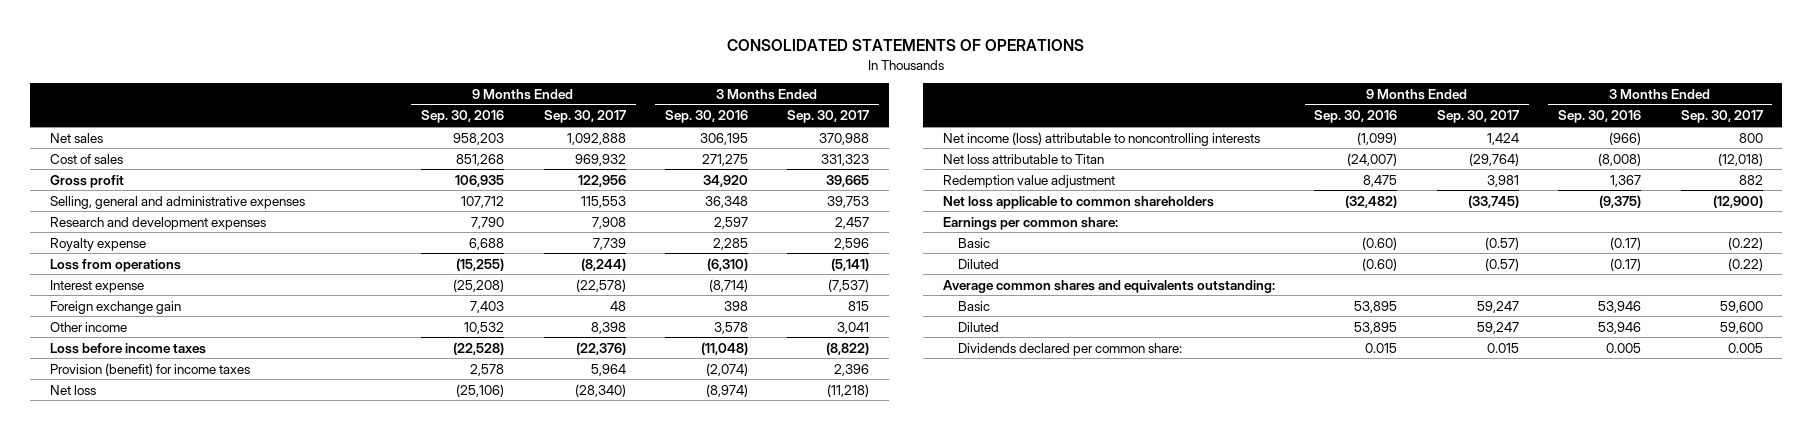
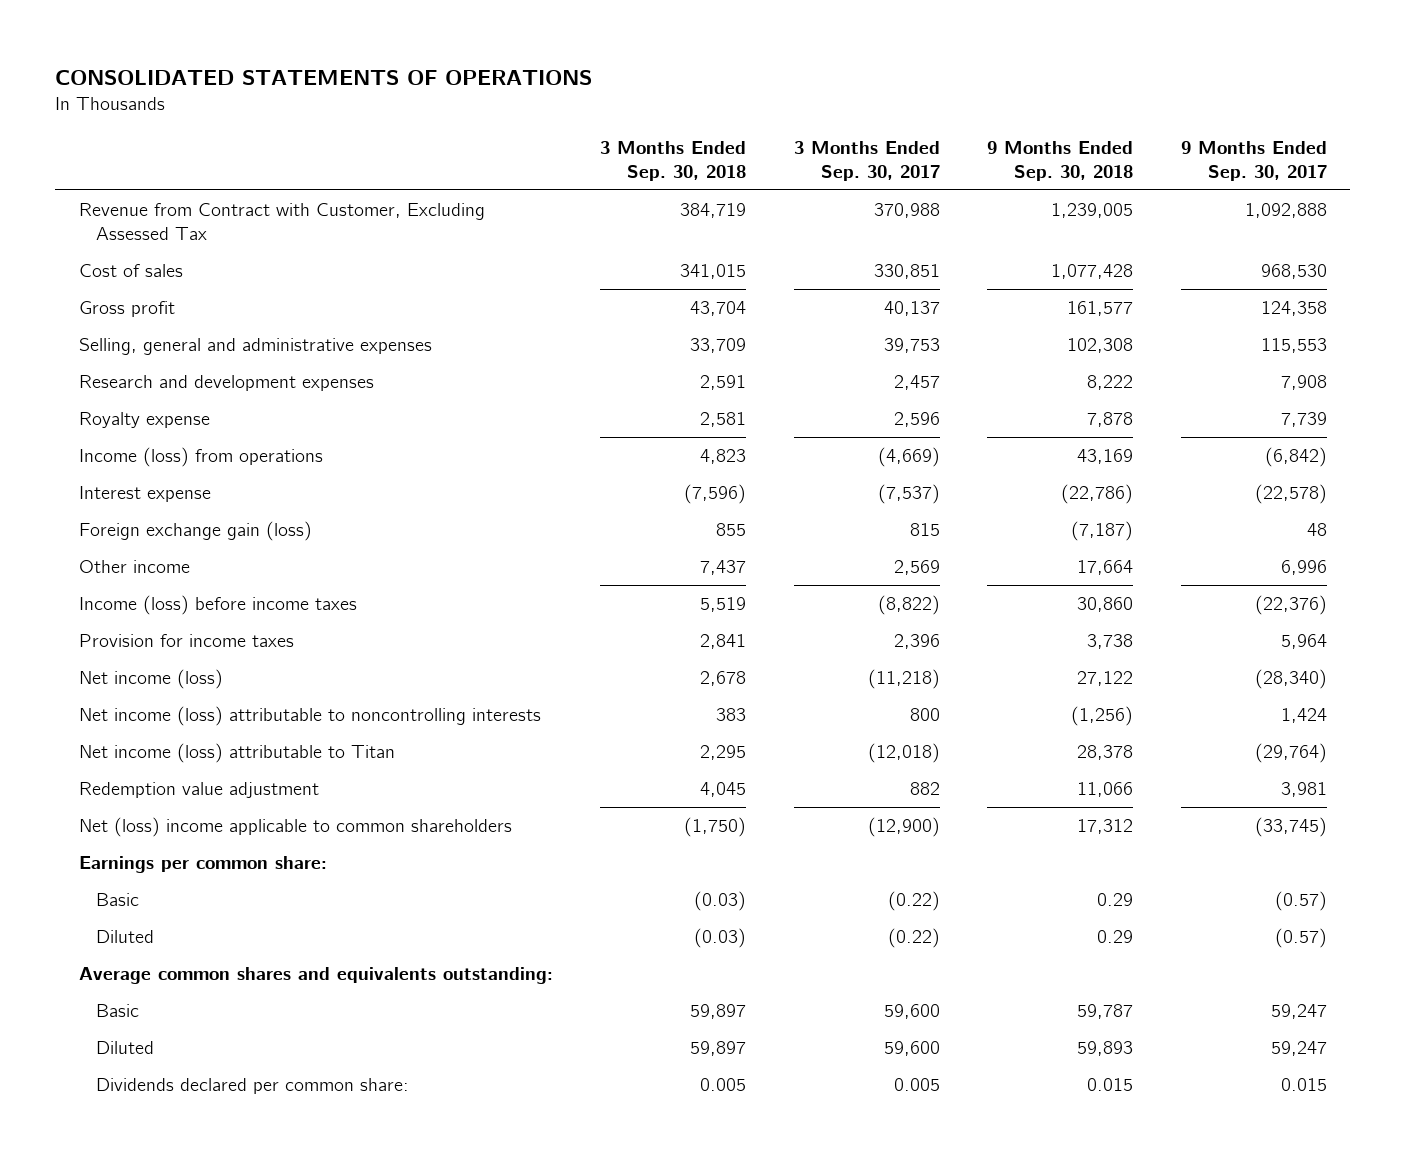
- | 9 Months Ended Sep. 30, 2016 | 9 Months Ended Sep. 30, 2017 | 3 Months Ended Sep. 30, 2016 | 3 Months Ended Sep. 30, 2017
+ | 3 Months Ended Sep. 30, 2018 | 3 Months Ended Sep. 30, 2017 | 9 Months Ended Sep. 30, 2018 | 9 Months Ended Sep. 30, 2017
- Net sales | 958,203 | 1,092,888 | 306,195 | 370,988
- Cost of sales | 851,268 | 969,932 | 271,275 | 331,323
- Gross profit | 106,935 | 122,956 | 34,920 | 39,665
+ Revenue from Contract with Customer, Excluding Assessed Tax | 384,719 | 370,988 | 1,239,005 | 1,092,888
+ Cost of sales | 341,015 | 330,851 | 1,077,428 | 968,530
+ Gross profit | 43,704 | 40,137 | 161,577 | 124,358
- Loss from operations | (15,255) | (8,244) | (6,310) | (5,141)
+ Income (loss) from operations | 4,823 | (4,669) | 43,169 | (6,842)
- Foreign exchange gain | 7,403 | 48 | 398 | 815
- Other income | 10,532 | 8,398 | 3,578 | 3,041
- Loss before income taxes | (22,528) | (22,376) | (11,048) | (8,822)
- Provision (benefit) for income taxes | 2,578 | 5,964 | (2,074) | 2,396
- Net loss | (25,106) | (28,340) | (8,974) | (11,218)
+ Foreign exchange gain (loss) | 855 | 815 | (7,187) | 48
+ Other income | 7,437 | 2,569 | 17,664 | 6,996
+ Income (loss) before income taxes | 5,519 | (8,822) | 30,860 | (22,376)
+ Provision for income taxes | 2,841 | 2,396 | 3,738 | 5,964
+ Net income (loss) | 2,678 | (11,218) | 27,122 | (28,340)
- Net loss attributable to Titan | (24,007) | (29,764) | (8,008) | (12,018)
+ Net income (loss) attributable to Titan | 2,295 | (12,018) | 28,378 | (29,764)
- Net loss applicable to common shareholders | (32,482) | (33,745) | (9,375) | (12,900)
+ Net (loss) income applicable to common shareholders | (1,750) | (12,900) | 17,312 | (33,745)

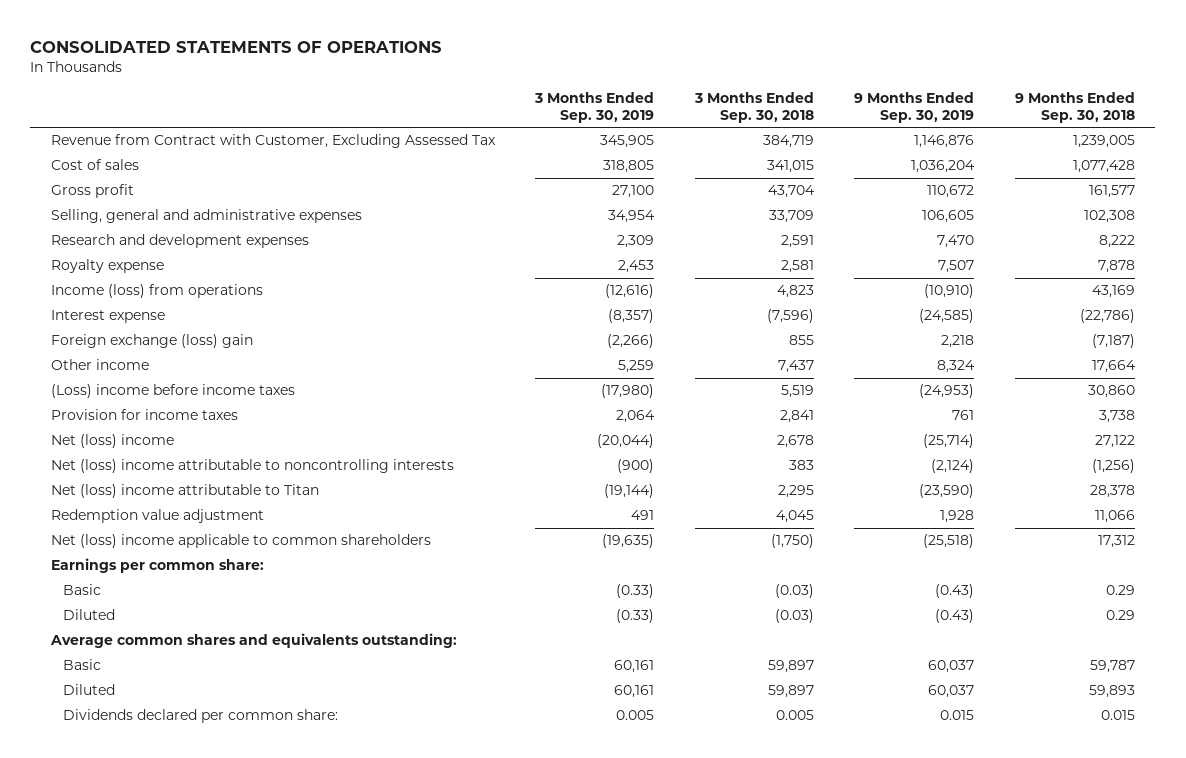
- | 3 Months Ended Sep. 30, 2018 | 3 Months Ended Sep. 30, 2017 | 9 Months Ended Sep. 30, 2018 | 9 Months Ended Sep. 30, 2017
+ | 3 Months Ended Sep. 30, 2019 | 3 Months Ended Sep. 30, 2018 | 9 Months Ended Sep. 30, 2019 | 9 Months Ended Sep. 30, 2018
- Foreign exchange gain (loss) | 855 | 815 | (7,187) | 48
+ Foreign exchange (loss) gain | (2,266) | 855 | 2,218 | (7,187)
- Income (loss) before income taxes | 5,519 | (8,822) | 30,860 | (22,376)
+ (Loss) income before income taxes | (17,980) | 5,519 | (24,953) | 30,860
- Net income (loss) | 2,678 | (11,218) | 27,122 | (28,340)
- Net income (loss) attributable to noncontrolling interests | 383 | 800 | (1,256) | 1,424
- Net income (loss) attributable to Titan | 2,295 | (12,018) | 28,378 | (29,764)
+ Net (loss) income | (20,044) | 2,678 | (25,714) | 27,122
+ Net (loss) income attributable to noncontrolling interests | (900) | 383 | (2,124) | (1,256)
+ Net (loss) income attributable to Titan | (19,144) | 2,295 | (23,590) | 28,378

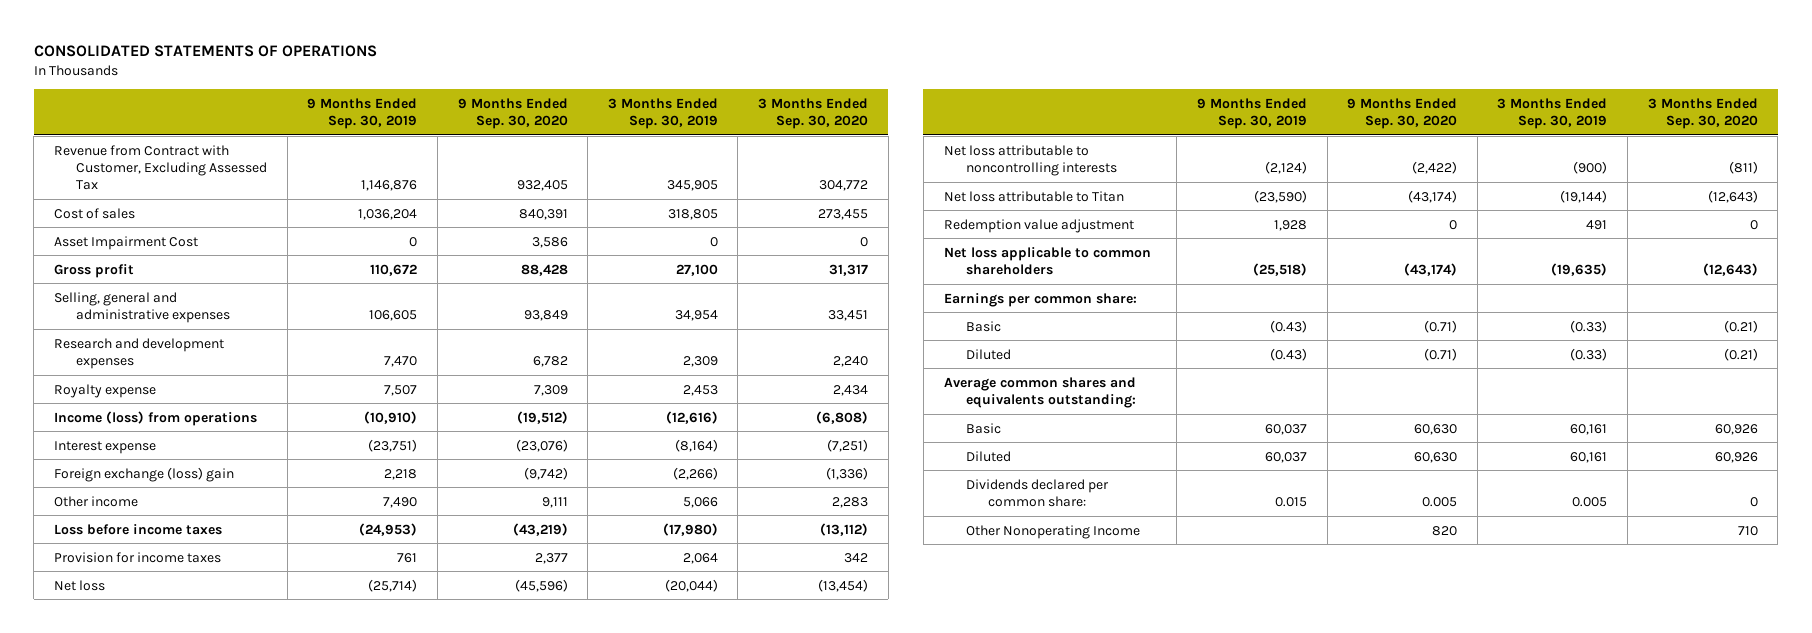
- | 3 Months Ended Sep. 30, 2019 | 3 Months Ended Sep. 30, 2018 | 9 Months Ended Sep. 30, 2019 | 9 Months Ended Sep. 30, 2018
+ | 9 Months Ended Sep. 30, 2019 | 9 Months Ended Sep. 30, 2020 | 3 Months Ended Sep. 30, 2019 | 3 Months Ended Sep. 30, 2020
+ Asset Impairment Cost | 0 | 3,586 | 0 | 0
- Interest expense | (8,357) | (7,596) | (24,585) | (22,786)
+ Interest expense | (23,751) | (23,076) | (8,164) | (7,251)
- Other income | 5,259 | 7,437 | 8,324 | 17,664
- (Loss) income before income taxes | (17,980) | 5,519 | (24,953) | 30,860
+ Other income | 7,490 | 9,111 | 5,066 | 2,283
+ Loss before income taxes | (24,953) | (43,219) | (17,980) | (13,112)
- Net (loss) income | (20,044) | 2,678 | (25,714) | 27,122
- Net (loss) income attributable to noncontrolling interests | (900) | 383 | (2,124) | (1,256)
- Net (loss) income attributable to Titan | (19,144) | 2,295 | (23,590) | 28,378
+ Net loss | (25,714) | (45,596) | (20,044) | (13,454)
+ Net loss attributable to noncontrolling interests | (2,124) | (2,422) | (900) | (811)
+ Net loss attributable to Titan | (23,590) | (43,174) | (19,144) | (12,643)
- Net (loss) income applicable to common shareholders | (19,635) | (1,750) | (25,518) | 17,312
+ Net loss applicable to common shareholders | (25,518) | (43,174) | (19,635) | (12,643)
+ Other Nonoperating Income | | 820 | | 710

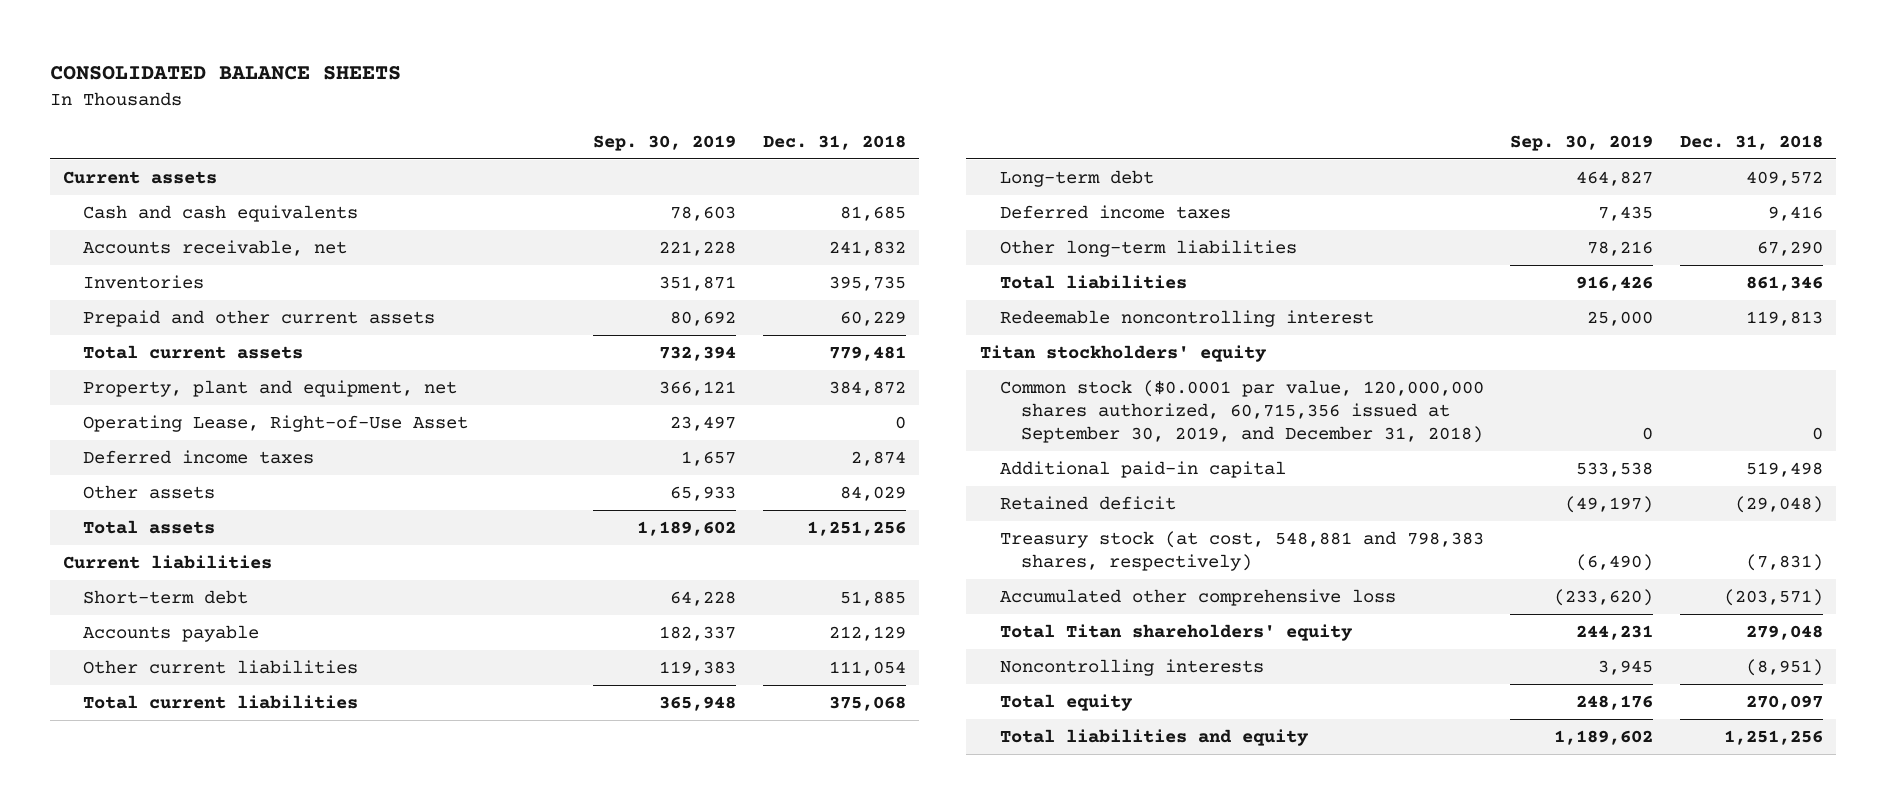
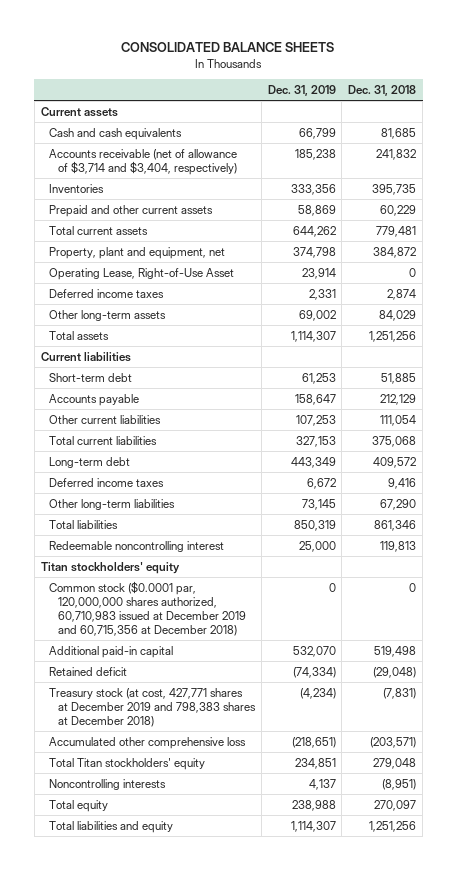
- | Sep. 30, 2019 | Dec. 31, 2018
+ | Dec. 31, 2019 | Dec. 31, 2018
- Accounts receivable, net | 221,228 | 241,832
+ Accounts receivable (net of allowance of $3,714 and $3,404, respectively) | 185,238 | 241,832
- Other assets | 65,933 | 84,029
+ Other long-term assets | 69,002 | 84,029
- Common stock ($0.0001 par value, 120,000,000 shares authorized, 60,715,356 issued at September 30, 2019, and December 31, 2018) | 0 | 0
+ Common stock ($0.0001 par, 120,000,000 shares authorized, 60,710,983 issued at December 2019 and 60,715,356 at December 2018) | 0 | 0
- Treasury stock (at cost, 548,881 and 798,383 shares, respectively) | (6,490) | (7,831)
+ Treasury stock (at cost, 427,771 shares at December 2019 and 798,383 shares at December 2018) | (4,234) | (7,831)
- Total Titan shareholders' equity | 244,231 | 279,048
+ Total Titan stockholders' equity | 234,851 | 279,048

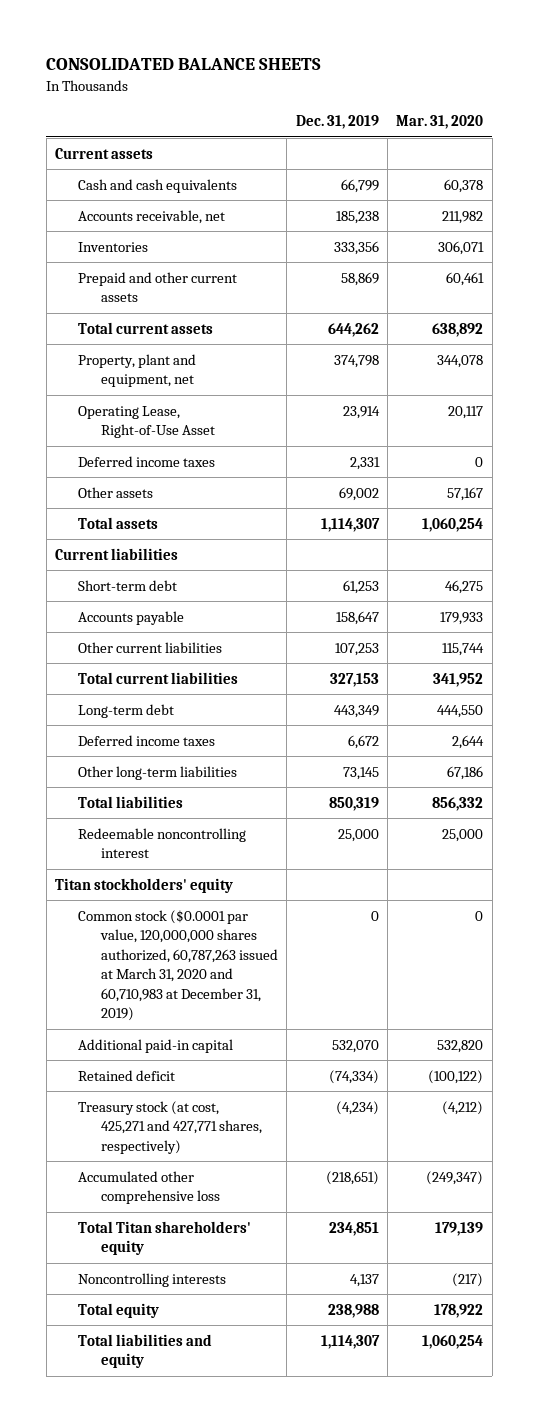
- | Dec. 31, 2019 | Dec. 31, 2018
+ | Dec. 31, 2019 | Mar. 31, 2020
- Accounts receivable (net of allowance of $3,714 and $3,404, respectively) | 185,238 | 241,832
+ Accounts receivable, net | 185,238 | 211,982
- Other long-term assets | 69,002 | 84,029
+ Other assets | 69,002 | 57,167
- Common stock ($0.0001 par, 120,000,000 shares authorized, 60,710,983 issued at December 2019 and 60,715,356 at December 2018) | 0 | 0
+ Common stock ($0.0001 par value, 120,000,000 shares authorized, 60,787,263 issued at March 31, 2020 and 60,710,983 at December 31, 2019) | 0 | 0
- Treasury stock (at cost, 427,771 shares at December 2019 and 798,383 shares at December 2018) | (4,234) | (7,831)
+ Treasury stock (at cost, 425,271 and 427,771 shares, respectively) | (4,234) | (4,212)
- Total Titan stockholders' equity | 234,851 | 279,048
+ Total Titan shareholders' equity | 234,851 | 179,139

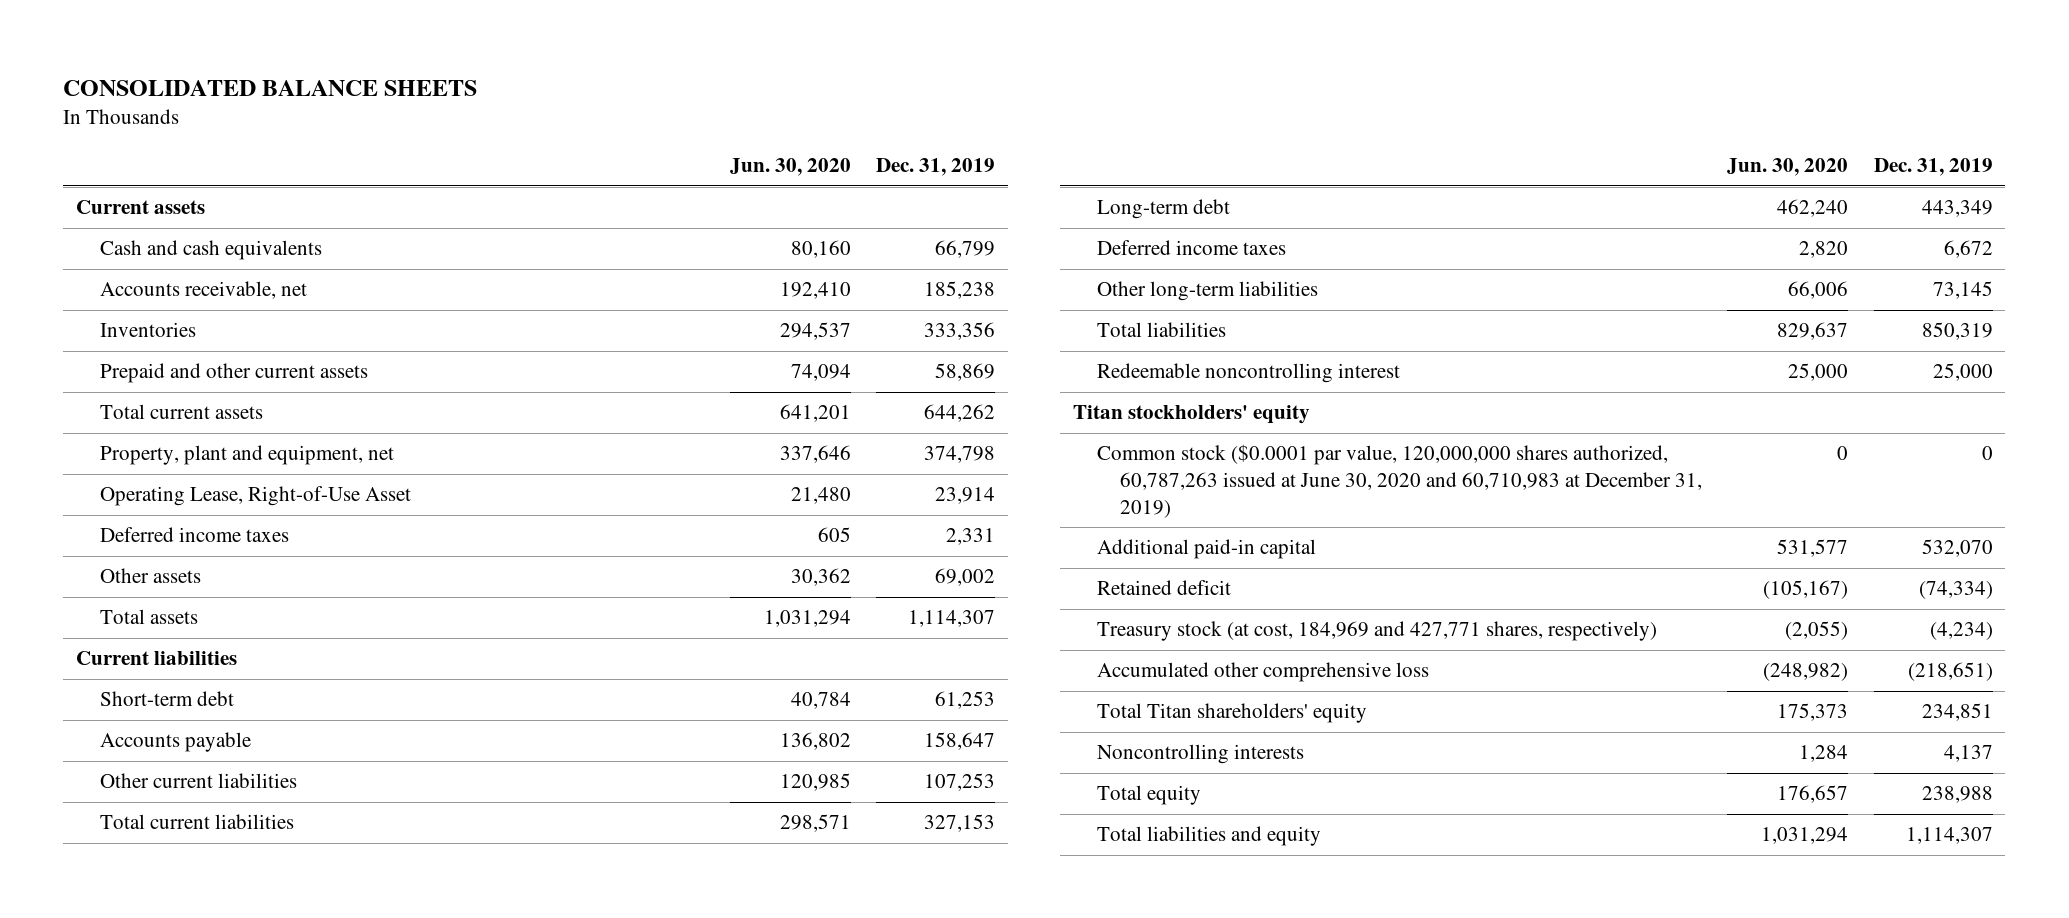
- | Dec. 31, 2019 | Mar. 31, 2020
+ | Jun. 30, 2020 | Dec. 31, 2019
- Common stock ($0.0001 par value, 120,000,000 shares authorized, 60,787,263 issued at March 31, 2020 and 60,710,983 at December 31, 2019) | 0 | 0
+ Common stock ($0.0001 par value, 120,000,000 shares authorized, 60,787,263 issued at June 30, 2020 and 60,710,983 at December 31, 2019) | 0 | 0
- Treasury stock (at cost, 425,271 and 427,771 shares, respectively) | (4,234) | (4,212)
+ Treasury stock (at cost, 184,969 and 427,771 shares, respectively) | (2,055) | (4,234)

